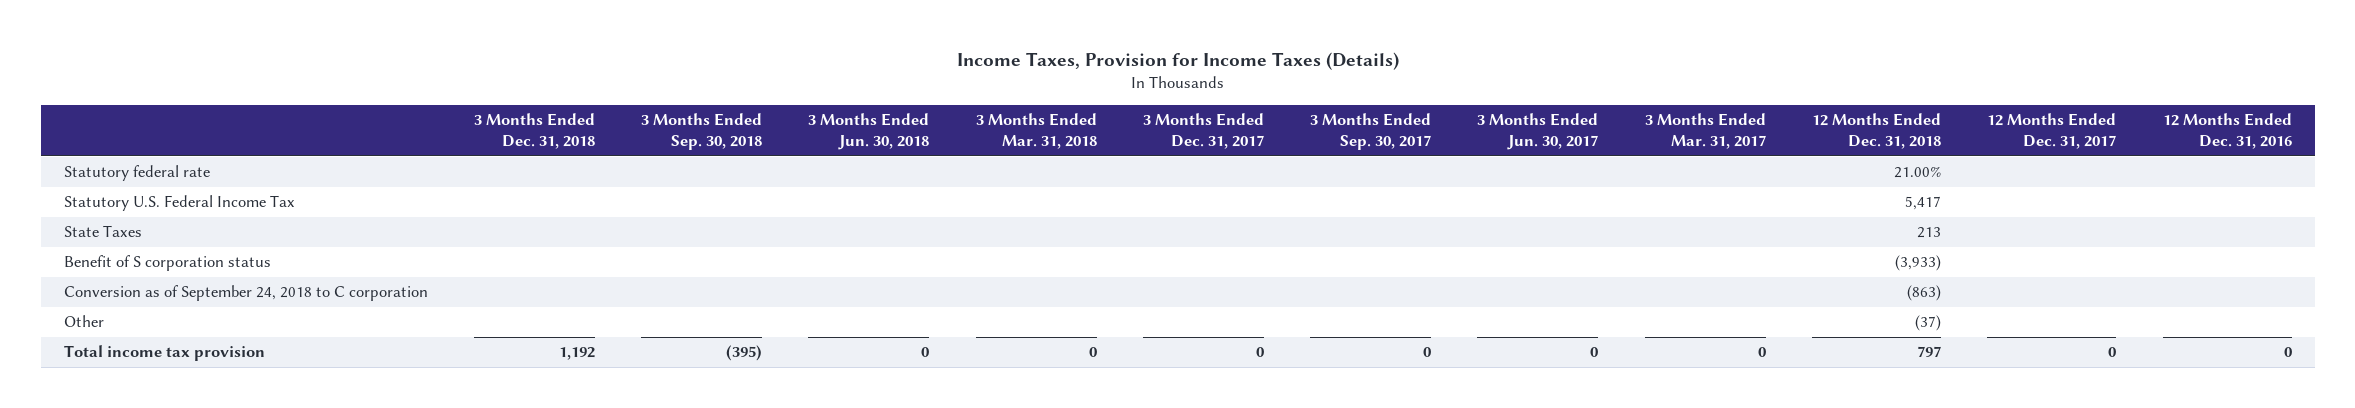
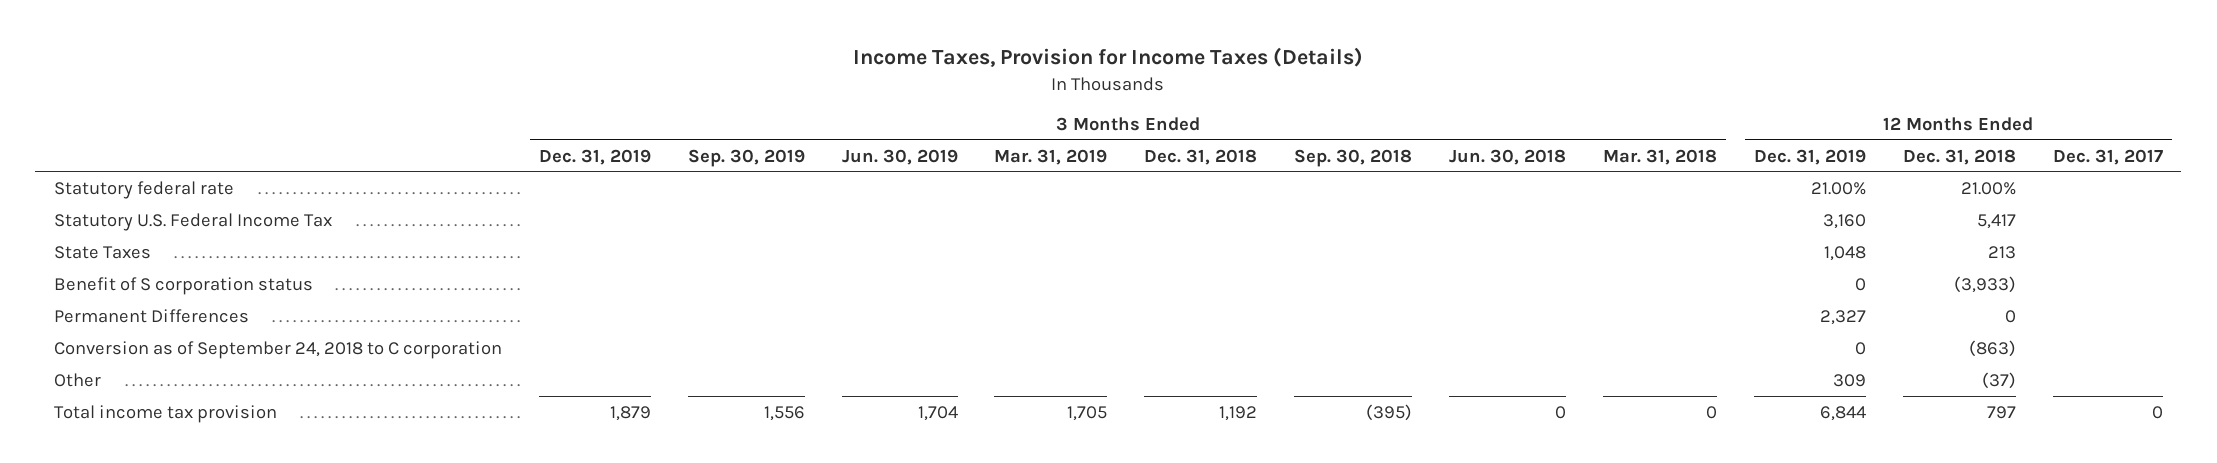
- | 3 Months Ended Dec. 31, 2018 | 3 Months Ended Sep. 30, 2018 | 3 Months Ended Jun. 30, 2018 | 3 Months Ended Mar. 31, 2018 | 3 Months Ended Dec. 31, 2017 | 3 Months Ended Sep. 30, 2017 | 3 Months Ended Jun. 30, 2017 | 3 Months Ended Mar. 31, 2017 | 12 Months Ended Dec. 31, 2018 | 12 Months Ended Dec. 31, 2017 | 12 Months Ended Dec. 31, 2016
+ | 3 Months Ended Dec. 31, 2019 | 3 Months Ended Sep. 30, 2019 | 3 Months Ended Jun. 30, 2019 | 3 Months Ended Mar. 31, 2019 | 3 Months Ended Dec. 31, 2018 | 3 Months Ended Sep. 30, 2018 | 3 Months Ended Jun. 30, 2018 | 3 Months Ended Mar. 31, 2018 | 12 Months Ended Dec. 31, 2019 | 12 Months Ended Dec. 31, 2018 | 12 Months Ended Dec. 31, 2017
+ Permanent Differences | | | | | | | | | 2,327 | 0 |

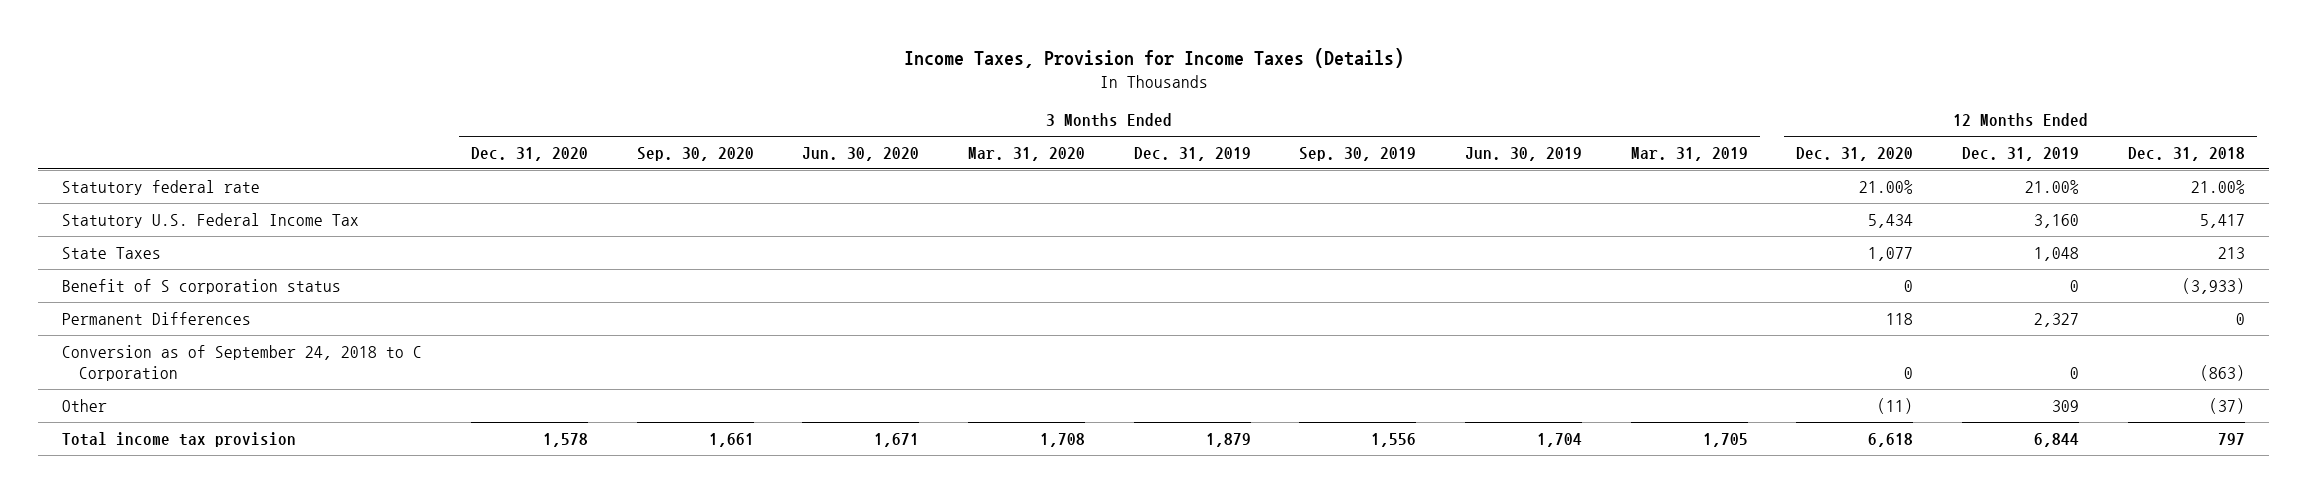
- | 3 Months Ended Dec. 31, 2019 | 3 Months Ended Sep. 30, 2019 | 3 Months Ended Jun. 30, 2019 | 3 Months Ended Mar. 31, 2019 | 3 Months Ended Dec. 31, 2018 | 3 Months Ended Sep. 30, 2018 | 3 Months Ended Jun. 30, 2018 | 3 Months Ended Mar. 31, 2018 | 12 Months Ended Dec. 31, 2019 | 12 Months Ended Dec. 31, 2018 | 12 Months Ended Dec. 31, 2017
+ | 3 Months Ended Dec. 31, 2020 | 3 Months Ended Sep. 30, 2020 | 3 Months Ended Jun. 30, 2020 | 3 Months Ended Mar. 31, 2020 | 3 Months Ended Dec. 31, 2019 | 3 Months Ended Sep. 30, 2019 | 3 Months Ended Jun. 30, 2019 | 3 Months Ended Mar. 31, 2019 | 12 Months Ended Dec. 31, 2020 | 12 Months Ended Dec. 31, 2019 | 12 Months Ended Dec. 31, 2018
- Conversion as of September 24, 2018 to C corporation | | | | | | | | | 0 | (863) |
+ Conversion as of September 24, 2018 to C Corporation | | | | | | | | | 0 | 0 | (863)

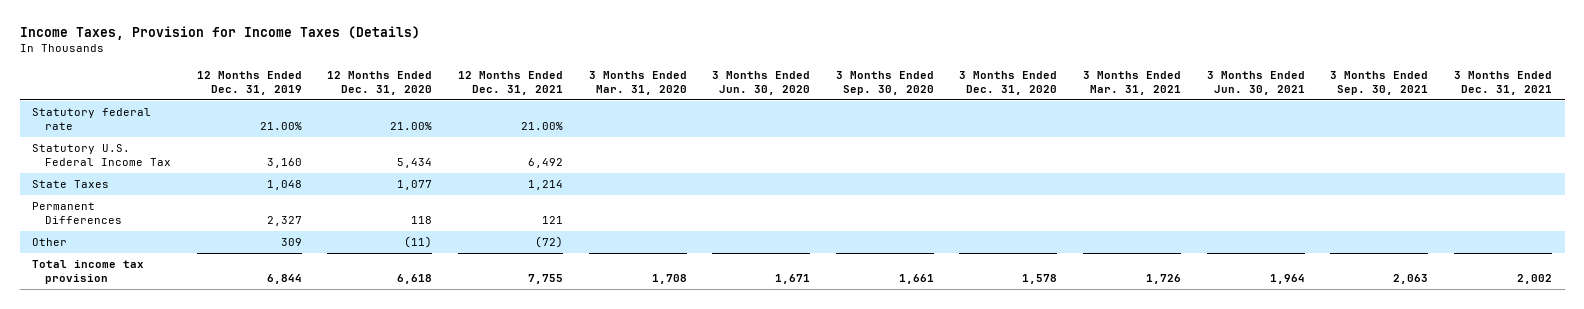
- | 3 Months Ended Dec. 31, 2020 | 3 Months Ended Sep. 30, 2020 | 3 Months Ended Jun. 30, 2020 | 3 Months Ended Mar. 31, 2020 | 3 Months Ended Dec. 31, 2019 | 3 Months Ended Sep. 30, 2019 | 3 Months Ended Jun. 30, 2019 | 3 Months Ended Mar. 31, 2019 | 12 Months Ended Dec. 31, 2020 | 12 Months Ended Dec. 31, 2019 | 12 Months Ended Dec. 31, 2018
+ | 12 Months Ended Dec. 31, 2019 | 12 Months Ended Dec. 31, 2020 | 12 Months Ended Dec. 31, 2021 | 3 Months Ended Mar. 31, 2020 | 3 Months Ended Jun. 30, 2020 | 3 Months Ended Sep. 30, 2020 | 3 Months Ended Dec. 31, 2020 | 3 Months Ended Mar. 31, 2021 | 3 Months Ended Jun. 30, 2021 | 3 Months Ended Sep. 30, 2021 | 3 Months Ended Dec. 31, 2021
- Benefit of S corporation status | | | | | | | | | 0 | 0 | (3,933)
- Conversion as of September 24, 2018 to C Corporation | | | | | | | | | 0 | 0 | (863)

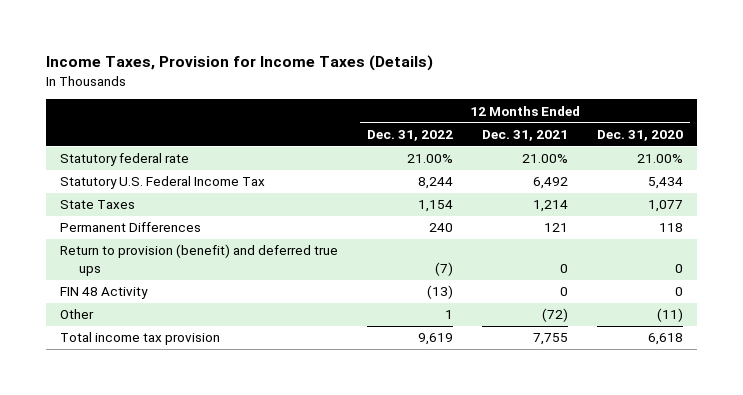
- | 12 Months Ended Dec. 31, 2019 | 12 Months Ended Dec. 31, 2020 | 12 Months Ended Dec. 31, 2021 | 3 Months Ended Mar. 31, 2020 | 3 Months Ended Jun. 30, 2020 | 3 Months Ended Sep. 30, 2020 | 3 Months Ended Dec. 31, 2020 | 3 Months Ended Mar. 31, 2021 | 3 Months Ended Jun. 30, 2021 | 3 Months Ended Sep. 30, 2021 | 3 Months Ended Dec. 31, 2021
+ | 12 Months Ended Dec. 31, 2022 | 12 Months Ended Dec. 31, 2021 | 12 Months Ended Dec. 31, 2020
+ Return to provision (benefit) and deferred true ups | (7) | 0 | 0
+ FIN 48 Activity | (13) | 0 | 0

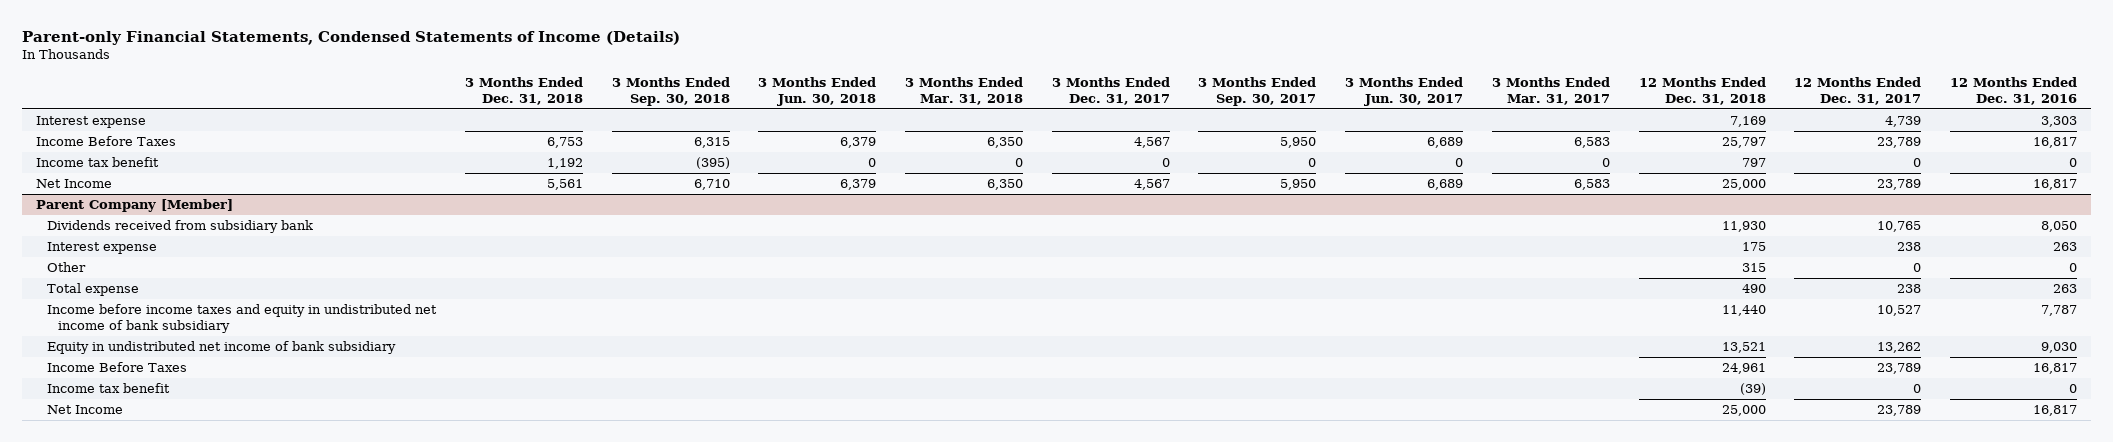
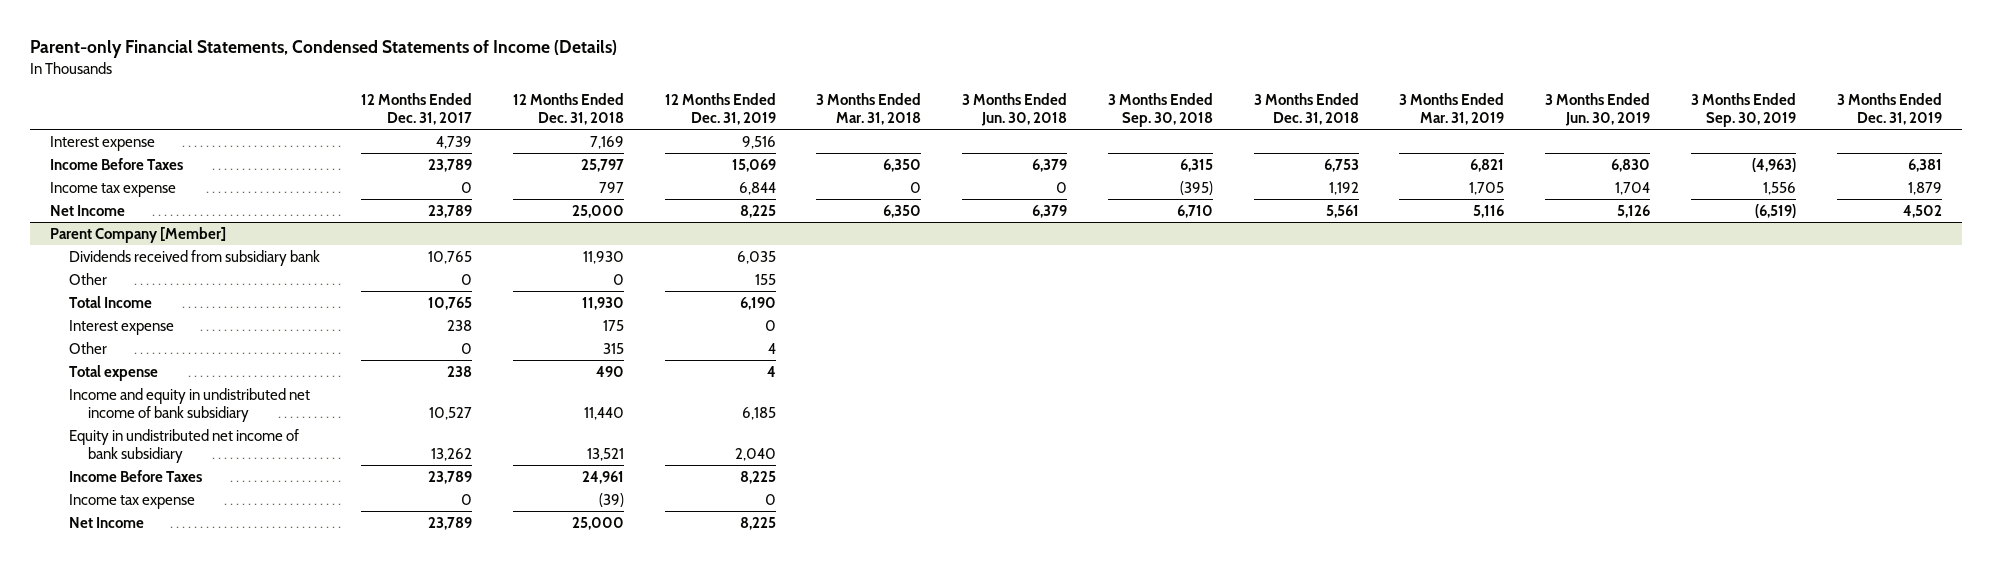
- | 3 Months Ended Dec. 31, 2018 | 3 Months Ended Sep. 30, 2018 | 3 Months Ended Jun. 30, 2018 | 3 Months Ended Mar. 31, 2018 | 3 Months Ended Dec. 31, 2017 | 3 Months Ended Sep. 30, 2017 | 3 Months Ended Jun. 30, 2017 | 3 Months Ended Mar. 31, 2017 | 12 Months Ended Dec. 31, 2018 | 12 Months Ended Dec. 31, 2017 | 12 Months Ended Dec. 31, 2016
+ | 12 Months Ended Dec. 31, 2017 | 12 Months Ended Dec. 31, 2018 | 12 Months Ended Dec. 31, 2019 | 3 Months Ended Mar. 31, 2018 | 3 Months Ended Jun. 30, 2018 | 3 Months Ended Sep. 30, 2018 | 3 Months Ended Dec. 31, 2018 | 3 Months Ended Mar. 31, 2019 | 3 Months Ended Jun. 30, 2019 | 3 Months Ended Sep. 30, 2019 | 3 Months Ended Dec. 31, 2019
- Income tax benefit | 1,192 | (395) | 0 | 0 | 0 | 0 | 0 | 0 | 797 | 0 | 0
+ Income tax expense | 0 | 797 | 6,844 | 0 | 0 | (395) | 1,192 | 1,705 | 1,704 | 1,556 | 1,879
@ Parent Company [Member]
+ Other | 0 | 0 | 155 | | | | | | | |
+ Total Income | 10,765 | 11,930 | 6,190 | | | | | | | |
- Income before income taxes and equity in undistributed net income of bank subsidiary | | | | | | | | | 11,440 | 10,527 | 7,787
+ Income and equity in undistributed net income of bank subsidiary | 10,527 | 11,440 | 6,185 | | | | | | | |
- Income tax benefit | | | | | | | | | (39) | 0 | 0
+ Income tax expense | 0 | (39) | 0 | | | | | | | |

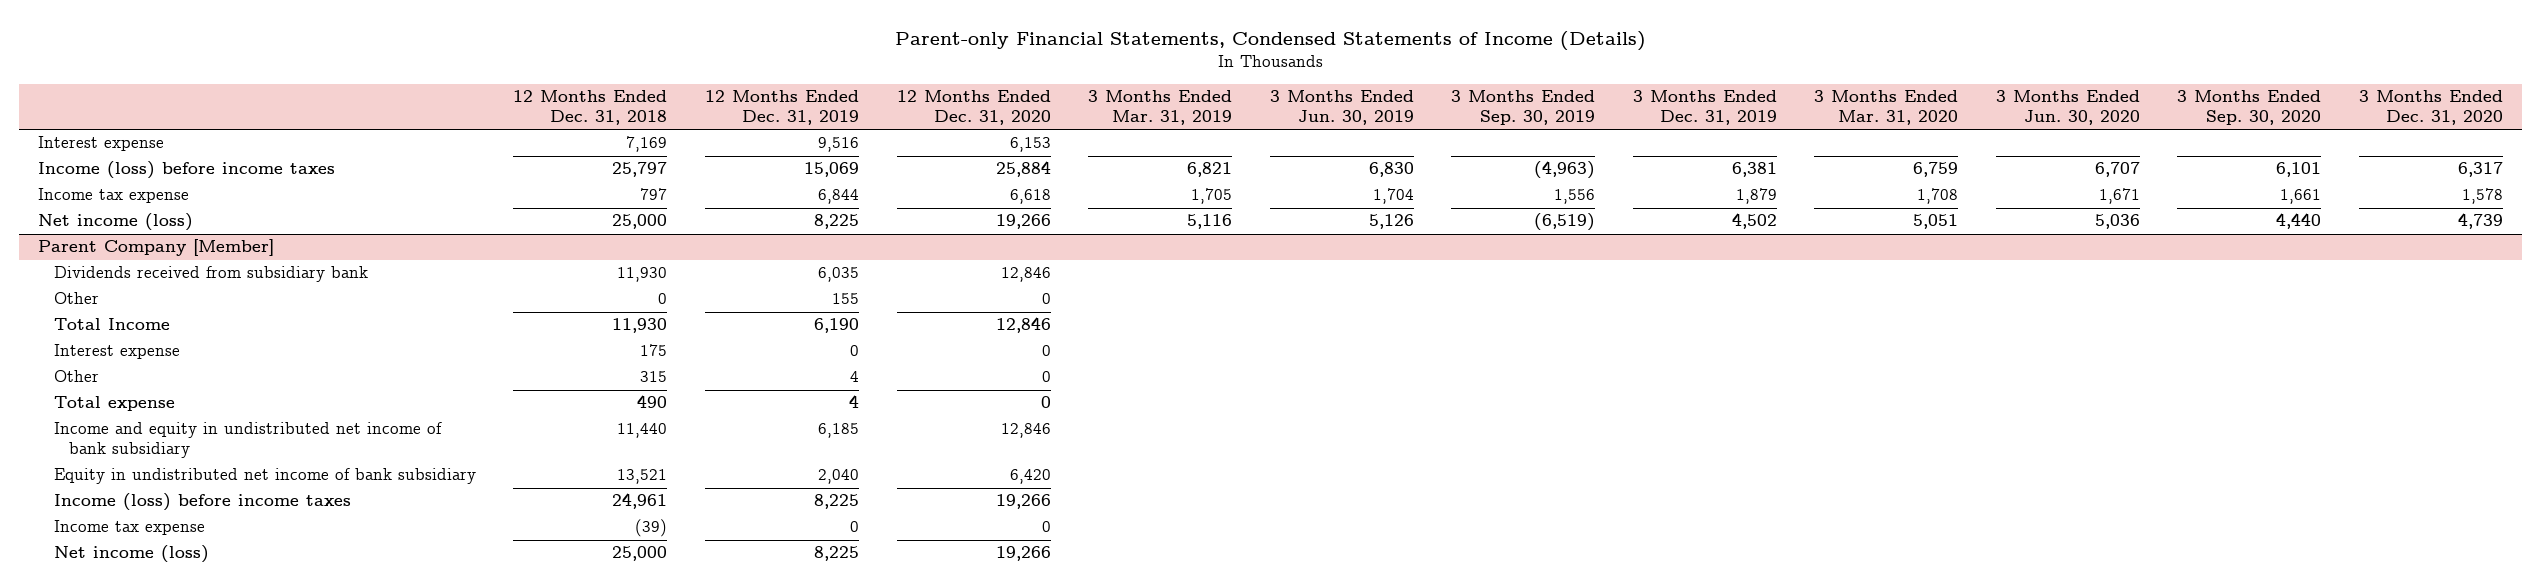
- | 12 Months Ended Dec. 31, 2017 | 12 Months Ended Dec. 31, 2018 | 12 Months Ended Dec. 31, 2019 | 3 Months Ended Mar. 31, 2018 | 3 Months Ended Jun. 30, 2018 | 3 Months Ended Sep. 30, 2018 | 3 Months Ended Dec. 31, 2018 | 3 Months Ended Mar. 31, 2019 | 3 Months Ended Jun. 30, 2019 | 3 Months Ended Sep. 30, 2019 | 3 Months Ended Dec. 31, 2019
+ | 12 Months Ended Dec. 31, 2018 | 12 Months Ended Dec. 31, 2019 | 12 Months Ended Dec. 31, 2020 | 3 Months Ended Mar. 31, 2019 | 3 Months Ended Jun. 30, 2019 | 3 Months Ended Sep. 30, 2019 | 3 Months Ended Dec. 31, 2019 | 3 Months Ended Mar. 31, 2020 | 3 Months Ended Jun. 30, 2020 | 3 Months Ended Sep. 30, 2020 | 3 Months Ended Dec. 31, 2020
- Income Before Taxes | 23,789 | 25,797 | 15,069 | 6,350 | 6,379 | 6,315 | 6,753 | 6,821 | 6,830 | (4,963) | 6,381
+ Income (loss) before income taxes | 25,797 | 15,069 | 25,884 | 6,821 | 6,830 | (4,963) | 6,381 | 6,759 | 6,707 | 6,101 | 6,317
- Net Income | 23,789 | 25,000 | 8,225 | 6,350 | 6,379 | 6,710 | 5,561 | 5,116 | 5,126 | (6,519) | 4,502
+ Net income (loss) | 25,000 | 8,225 | 19,266 | 5,116 | 5,126 | (6,519) | 4,502 | 5,051 | 5,036 | 4,440 | 4,739
@ Parent Company [Member]
- Income Before Taxes | 23,789 | 24,961 | 8,225 | | | | | | | |
+ Income (loss) before income taxes | 24,961 | 8,225 | 19,266 | | | | | | | |
- Net Income | 23,789 | 25,000 | 8,225 | | | | | | | |
+ Net income (loss) | 25,000 | 8,225 | 19,266 | | | | | | | |

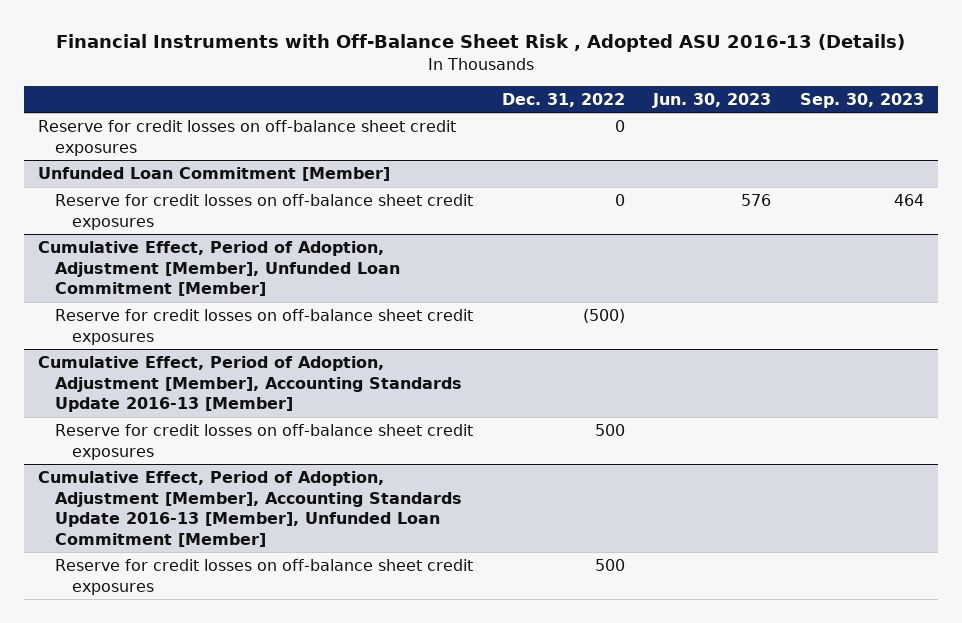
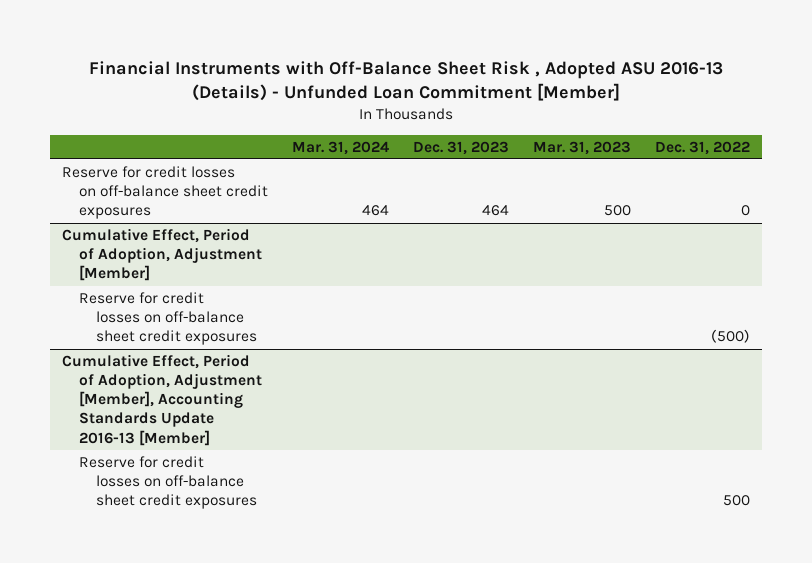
- Financial Instruments with Off-Balance Sheet Risk , Adopted ASU 2016-13 (Details)
+ Financial Instruments with Off-Balance Sheet Risk , Adopted ASU 2016-13 (Details) - Unfunded Loan Commitment [Member]
- | Dec. 31, 2022 | Jun. 30, 2023 | Sep. 30, 2023
+ | Mar. 31, 2024 | Dec. 31, 2023 | Mar. 31, 2023 | Dec. 31, 2022
- Unfunded Loan Commitment [Member]
- Reserve for credit losses on off-balance sheet credit exposures | 0 | 576 | 464
- Cumulative Effect, Period of Adoption, Adjustment [Member], Unfunded Loan Commitment [Member]
+ Cumulative Effect, Period of Adoption, Adjustment [Member]
- Cumulative Effect, Period of Adoption, Adjustment [Member], Accounting Standards Update 2016-13 [Member], Unfunded Loan Commitment [Member]
- Reserve for credit losses on off-balance sheet credit exposures | 500 | |

